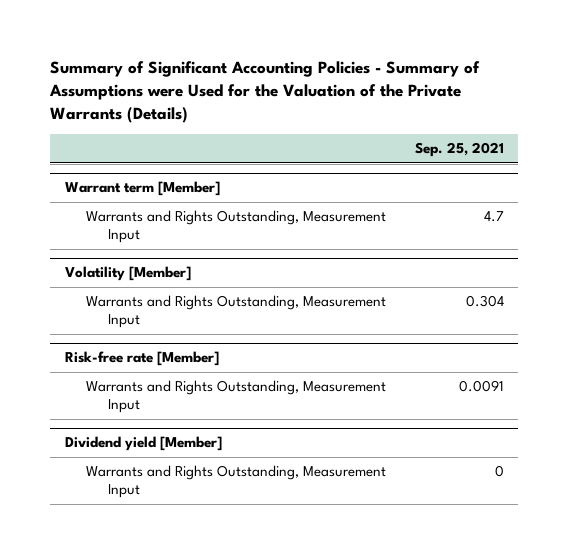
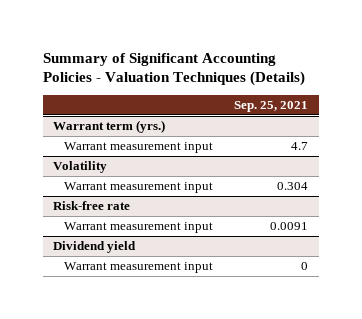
- Summary of Significant Accounting Policies - Summary of Assumptions were Used for the Valuation of the Private Warrants (Details)
+ Summary of Significant Accounting Policies - Valuation Techniques (Details)
- Warrant term [Member]
- Warrants and Rights Outstanding, Measurement Input | 4.7
- Volatility [Member]
- Warrants and Rights Outstanding, Measurement Input | 0.304
- Risk-free rate [Member]
- Warrants and Rights Outstanding, Measurement Input | 0.0091
- Dividend yield [Member]
- Warrants and Rights Outstanding, Measurement Input | 0
+ Warrant term (yrs.)
+ Warrant measurement input | 4.7
+ Volatility
+ Warrant measurement input | 0.304
+ Risk-free rate
+ Warrant measurement input | 0.0091
+ Dividend yield
+ Warrant measurement input | 0

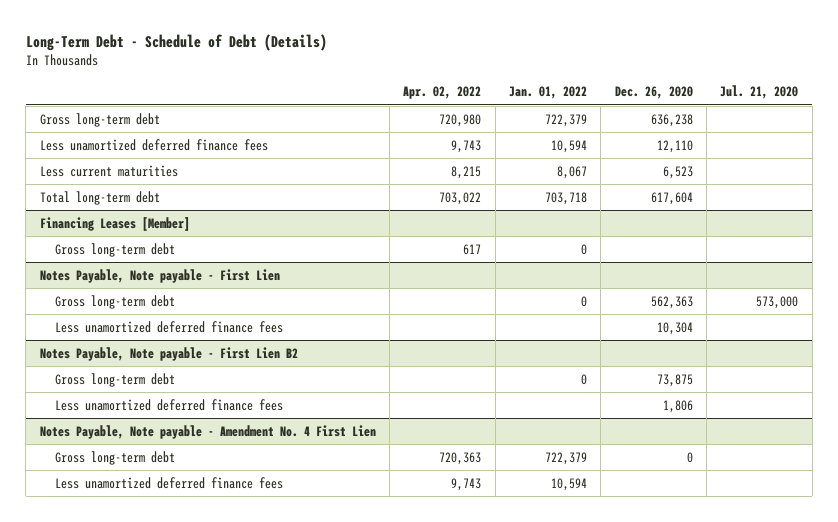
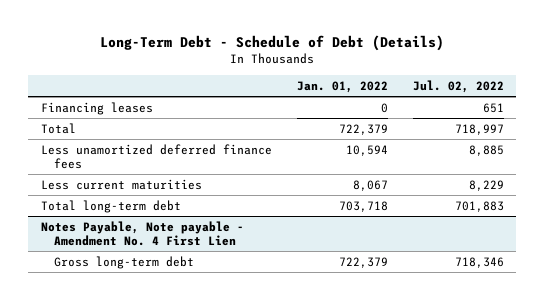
- | Apr. 02, 2022 | Jan. 01, 2022 | Dec. 26, 2020 | Jul. 21, 2020
+ | Jan. 01, 2022 | Jul. 02, 2022
- Gross long-term debt | 720,980 | 722,379 | 636,238 |
+ Financing leases | 0 | 651
+ Total | 722,379 | 718,997
- Financing Leases [Member]
- Gross long-term debt | 617 | 0 | |
- Notes Payable, Note payable - First Lien
- Gross long-term debt | | 0 | 562,363 | 573,000
- Less unamortized deferred finance fees | | | 10,304 |
- Notes Payable, Note payable - First Lien B2
- Gross long-term debt | | 0 | 73,875 |
- Less unamortized deferred finance fees | | | 1,806 |
@ Notes Payable, Note payable - Amendment No. 4 First Lien
- Less unamortized deferred finance fees | 9,743 | 10,594 | |

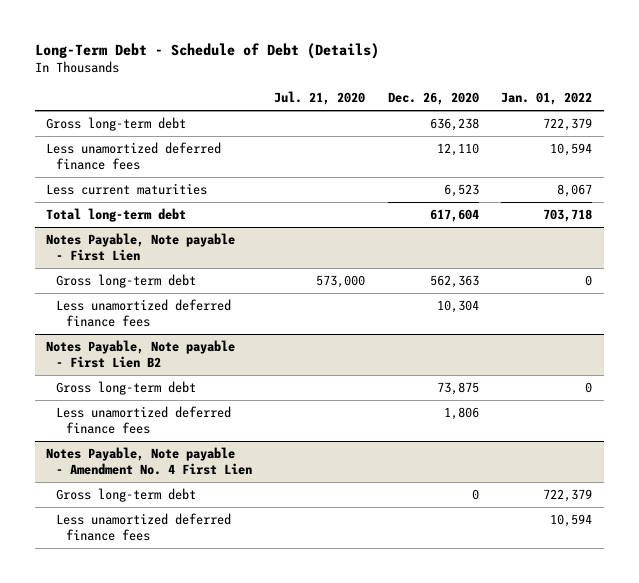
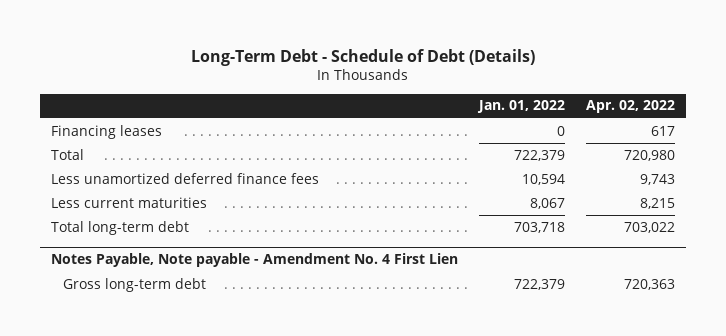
- | Jul. 21, 2020 | Dec. 26, 2020 | Jan. 01, 2022
+ | Jan. 01, 2022 | Apr. 02, 2022
- Gross long-term debt | | 636,238 | 722,379
+ Financing leases | 0 | 617
+ Total | 722,379 | 720,980
- Notes Payable, Note payable - First Lien
- Gross long-term debt | 573,000 | 562,363 | 0
- Less unamortized deferred finance fees | | 10,304 |
- Notes Payable, Note payable - First Lien B2
- Gross long-term debt | | 73,875 | 0
- Less unamortized deferred finance fees | | 1,806 |
@ Notes Payable, Note payable - Amendment No. 4 First Lien
- Less unamortized deferred finance fees | | | 10,594

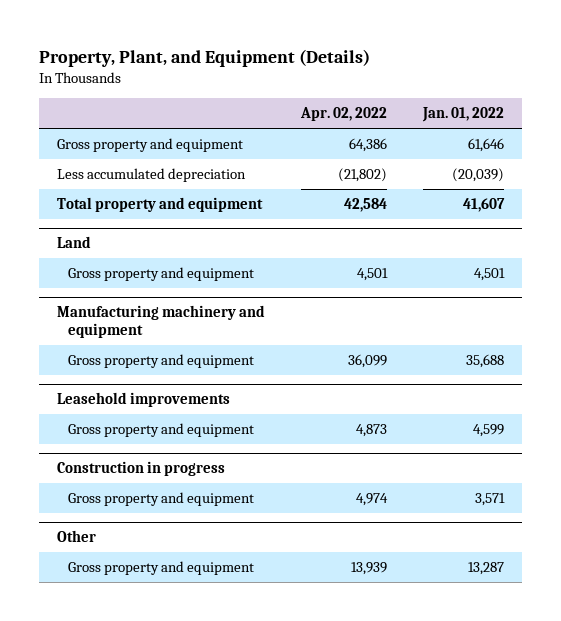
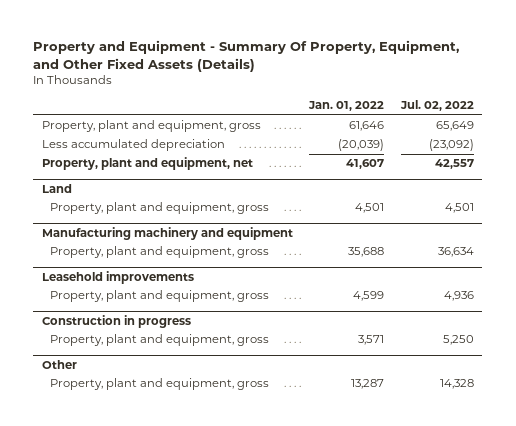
- Property, Plant, and Equipment (Details)
+ Property and Equipment - Summary Of Property, Equipment, and Other Fixed Assets (Details)
- | Apr. 02, 2022 | Jan. 01, 2022
+ | Jan. 01, 2022 | Jul. 02, 2022
- Gross property and equipment | 64,386 | 61,646
+ Property, plant and equipment, gross | 61,646 | 65,649
- Total property and equipment | 42,584 | 41,607
+ Property, plant and equipment, net | 41,607 | 42,557
@ Land
- Gross property and equipment | 4,501 | 4,501
+ Property, plant and equipment, gross | 4,501 | 4,501
@ Manufacturing machinery and equipment
- Gross property and equipment | 36,099 | 35,688
+ Property, plant and equipment, gross | 35,688 | 36,634
@ Leasehold improvements
- Gross property and equipment | 4,873 | 4,599
+ Property, plant and equipment, gross | 4,599 | 4,936
@ Construction in progress
- Gross property and equipment | 4,974 | 3,571
+ Property, plant and equipment, gross | 3,571 | 5,250
@ Other
- Gross property and equipment | 13,939 | 13,287
+ Property, plant and equipment, gross | 13,287 | 14,328

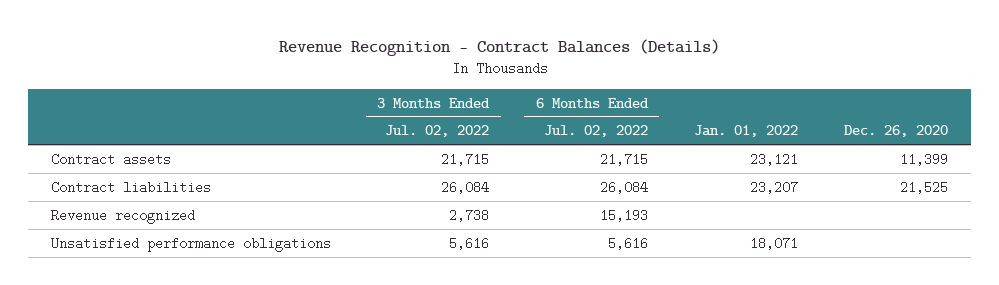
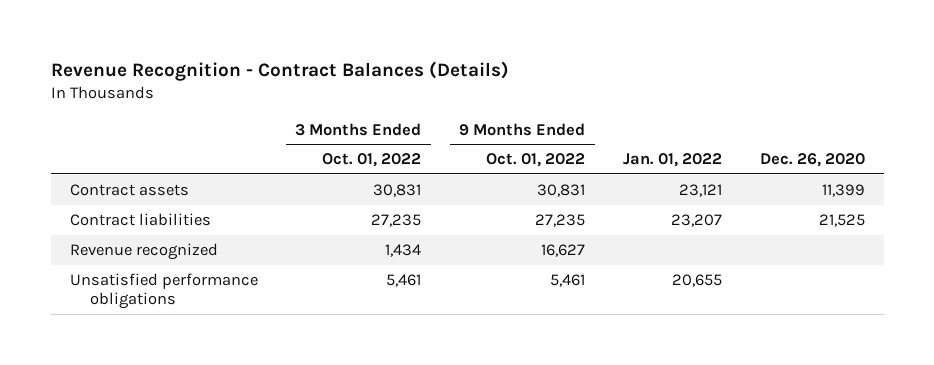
- | 3 Months Ended Jul. 02, 2022 | 6 Months Ended Jul. 02, 2022 | Jan. 01, 2022 | Dec. 26, 2020
+ | 3 Months Ended Oct. 01, 2022 | 9 Months Ended Oct. 01, 2022 | Jan. 01, 2022 | Dec. 26, 2020
- Unsatisfied performance obligations | 5,616 | 5,616 | 18,071 |
+ Unsatisfied performance obligations | 5,461 | 5,461 | 20,655 |

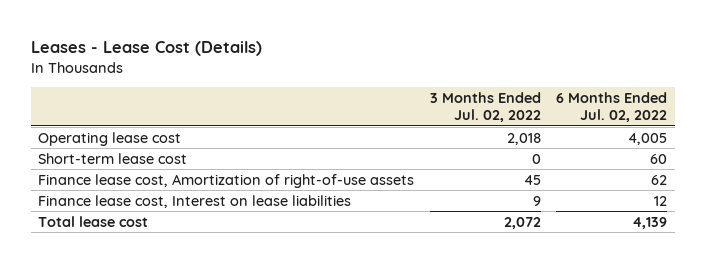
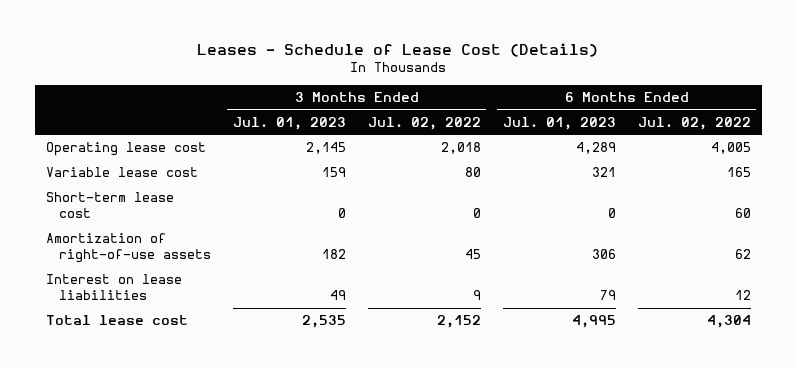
- Leases - Lease Cost (Details)
+ Leases - Schedule of Lease Cost (Details)
- | 3 Months Ended Jul. 02, 2022 | 6 Months Ended Jul. 02, 2022
+ | 3 Months Ended Jul. 01, 2023 | 3 Months Ended Jul. 02, 2022 | 6 Months Ended Jul. 01, 2023 | 6 Months Ended Jul. 02, 2022
+ Variable lease cost | 159 | 80 | 321 | 165
- Finance lease cost, Amortization of right-of-use assets | 45 | 62
- Finance lease cost, Interest on lease liabilities | 9 | 12
- Total lease cost | 2,072 | 4,139
+ Amortization of right-of-use assets | 182 | 45 | 306 | 62
+ Interest on lease liabilities | 49 | 9 | 79 | 12
+ Total lease cost | 2,535 | 2,152 | 4,995 | 4,304

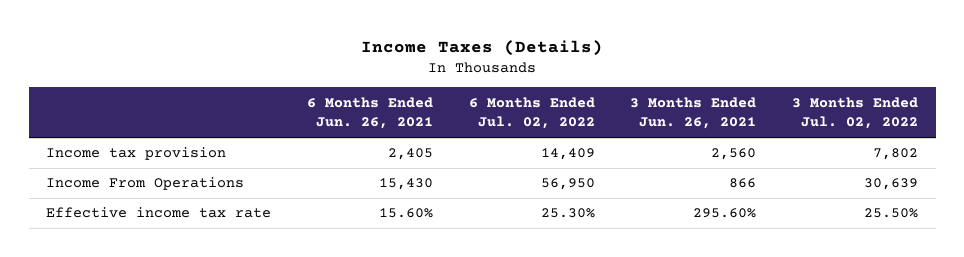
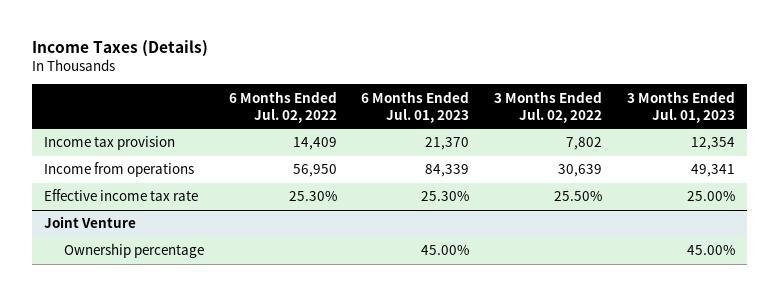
- | 6 Months Ended Jun. 26, 2021 | 6 Months Ended Jul. 02, 2022 | 3 Months Ended Jun. 26, 2021 | 3 Months Ended Jul. 02, 2022
+ | 6 Months Ended Jul. 02, 2022 | 6 Months Ended Jul. 01, 2023 | 3 Months Ended Jul. 02, 2022 | 3 Months Ended Jul. 01, 2023
- Income From Operations | 15,430 | 56,950 | 866 | 30,639
+ Income from operations | 56,950 | 84,339 | 30,639 | 49,341
+ Joint Venture
+ Ownership percentage | | 45.00% | | 45.00%

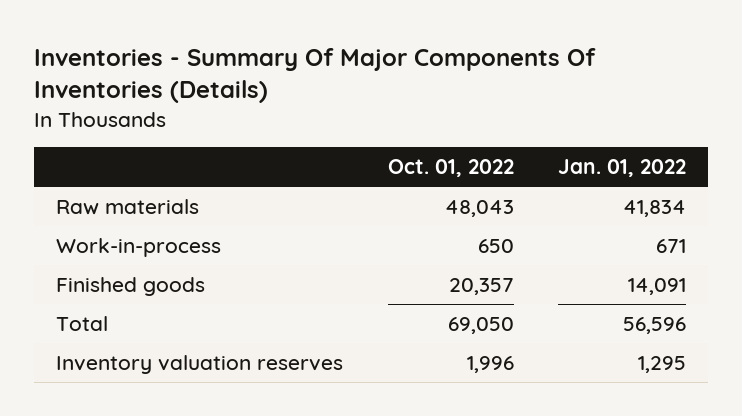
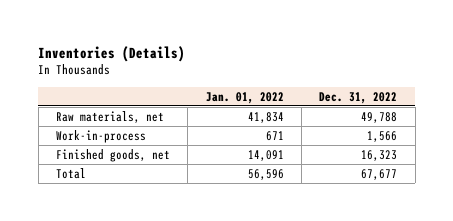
- Inventories - Summary Of Major Components Of Inventories (Details)
+ Inventories (Details)
- | Oct. 01, 2022 | Jan. 01, 2022
+ | Jan. 01, 2022 | Dec. 31, 2022
- Raw materials | 48,043 | 41,834
+ Raw materials, net | 41,834 | 49,788
- Finished goods | 20,357 | 14,091
+ Finished goods, net | 14,091 | 16,323
- Inventory valuation reserves | 1,996 | 1,295

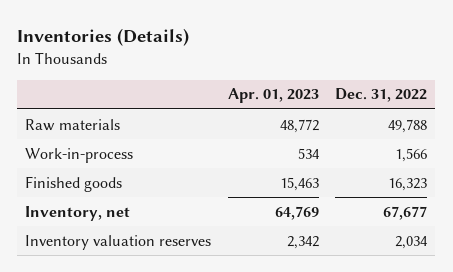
- | Jan. 01, 2022 | Dec. 31, 2022
+ | Apr. 01, 2023 | Dec. 31, 2022
- Raw materials, net | 41,834 | 49,788
+ Raw materials | 48,772 | 49,788
- Finished goods, net | 14,091 | 16,323
- Total | 56,596 | 67,677
+ Finished goods | 15,463 | 16,323
+ Inventory, net | 64,769 | 67,677
+ Inventory valuation reserves | 2,342 | 2,034

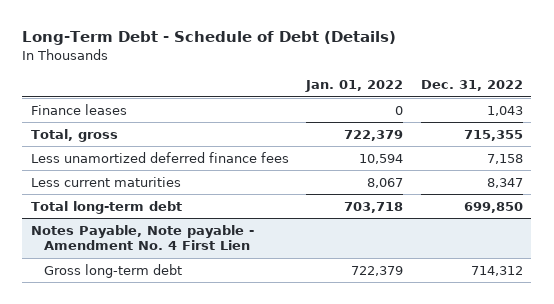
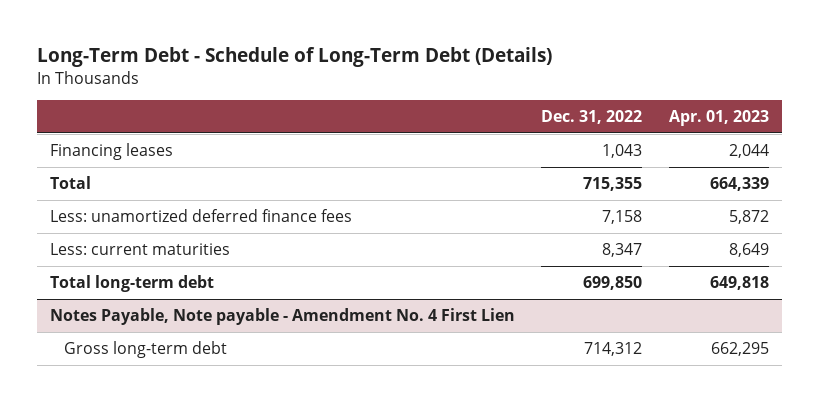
- Long-Term Debt - Schedule of Debt (Details)
+ Long-Term Debt - Schedule of Long-Term Debt (Details)
- | Jan. 01, 2022 | Dec. 31, 2022
+ | Dec. 31, 2022 | Apr. 01, 2023
- Finance leases | 0 | 1,043
- Total, gross | 722,379 | 715,355
- Less unamortized deferred finance fees | 10,594 | 7,158
- Less current maturities | 8,067 | 8,347
+ Financing leases | 1,043 | 2,044
+ Total | 715,355 | 664,339
+ Less: unamortized deferred finance fees | 7,158 | 5,872
+ Less: current maturities | 8,347 | 8,649

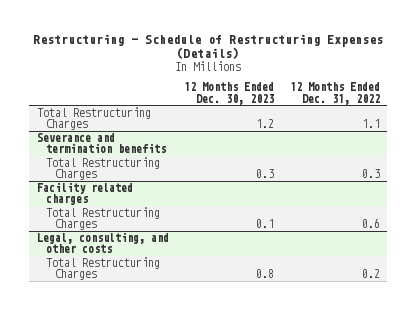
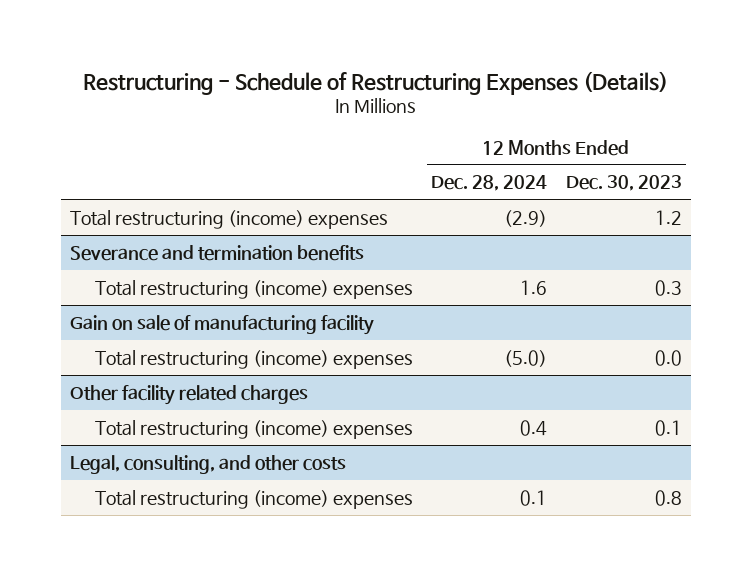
- | 12 Months Ended Dec. 30, 2023 | 12 Months Ended Dec. 31, 2022
+ | 12 Months Ended Dec. 28, 2024 | 12 Months Ended Dec. 30, 2023
- Total Restructuring Charges | 1.2 | 1.1
+ Total restructuring (income) expenses | (2.9) | 1.2
@ Severance and termination benefits
- Total Restructuring Charges | 0.3 | 0.3
- Facility related charges
- Total Restructuring Charges | 0.1 | 0.6
@ Severance and termination benefits
+ Total restructuring (income) expenses | 1.6 | 0.3
+ Gain on sale of manufacturing facility
+ Total restructuring (income) expenses | (5.0) | 0.0
+ Other facility related charges
+ Total restructuring (income) expenses | 0.4 | 0.1
@ Legal, consulting, and other costs
- Total Restructuring Charges | 0.8 | 0.2
+ Total restructuring (income) expenses | 0.1 | 0.8

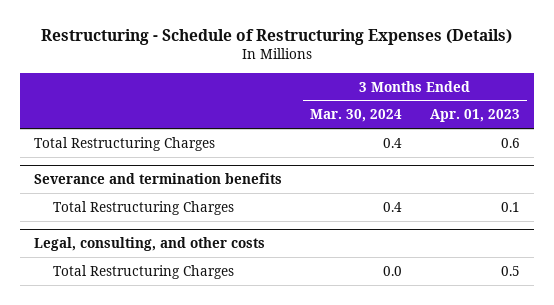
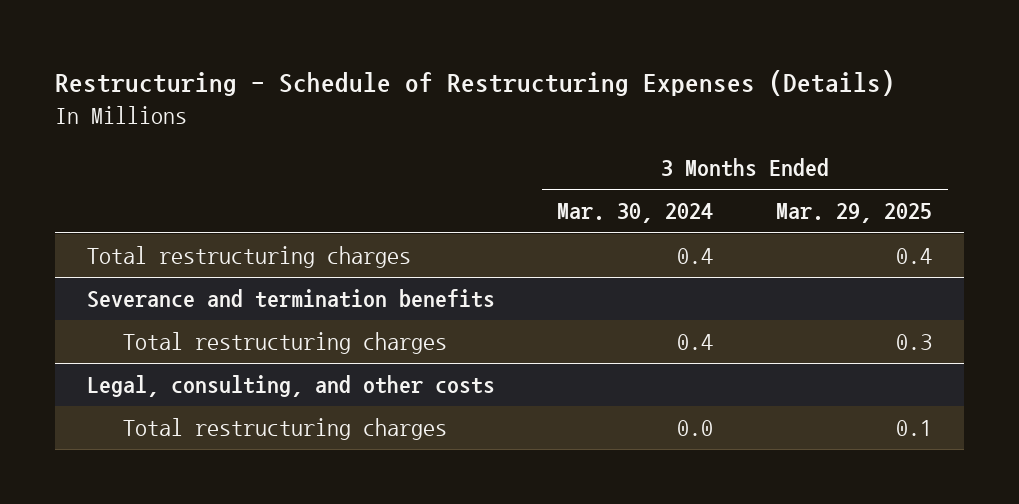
- | 3 Months Ended Mar. 30, 2024 | 3 Months Ended Apr. 01, 2023
+ | 3 Months Ended Mar. 30, 2024 | 3 Months Ended Mar. 29, 2025
- Total Restructuring Charges | 0.4 | 0.6
+ Total restructuring charges | 0.4 | 0.4
@ Severance and termination benefits
- Total Restructuring Charges | 0.4 | 0.1
+ Total restructuring charges | 0.4 | 0.3
@ Legal, consulting, and other costs
- Total Restructuring Charges | 0.0 | 0.5
+ Total restructuring charges | 0.0 | 0.1

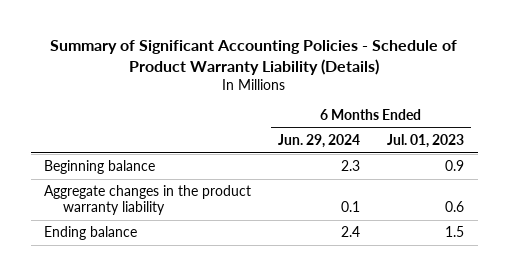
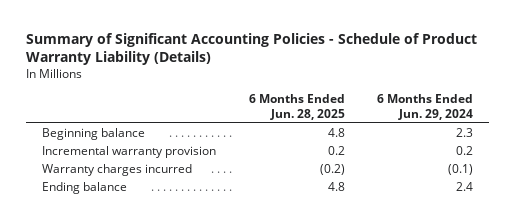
- | 6 Months Ended Jun. 29, 2024 | 6 Months Ended Jul. 01, 2023
+ | 6 Months Ended Jun. 28, 2025 | 6 Months Ended Jun. 29, 2024
- Aggregate changes in the product warranty liability | 0.1 | 0.6
+ Incremental warranty provision | 0.2 | 0.2
+ Warranty charges incurred | (0.2) | (0.1)

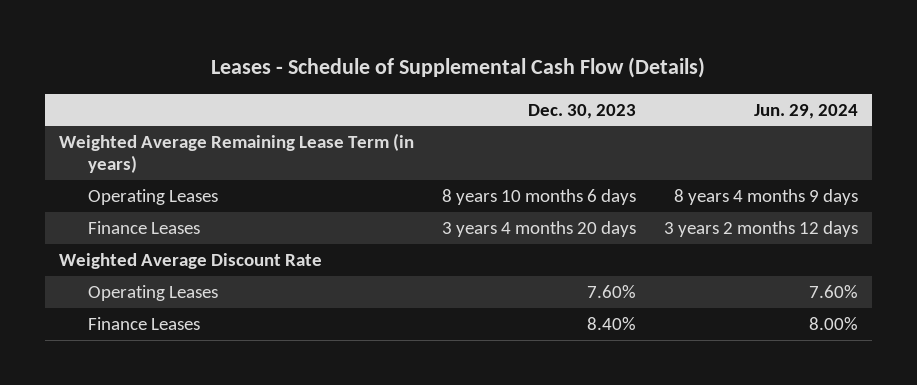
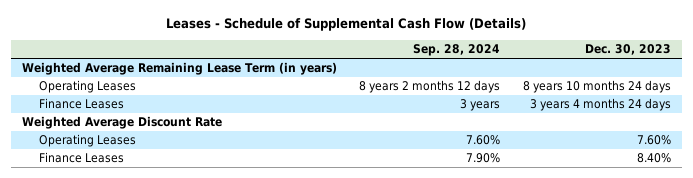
- | Dec. 30, 2023 | Jun. 29, 2024
+ | Sep. 28, 2024 | Dec. 30, 2023
- Operating Leases | 8 years 10 months 6 days | 8 years 4 months 9 days
- Finance Leases | 3 years 4 months 20 days | 3 years 2 months 12 days
+ Operating Leases | 8 years 2 months 12 days | 8 years 10 months 24 days
+ Finance Leases | 3 years | 3 years 4 months 24 days

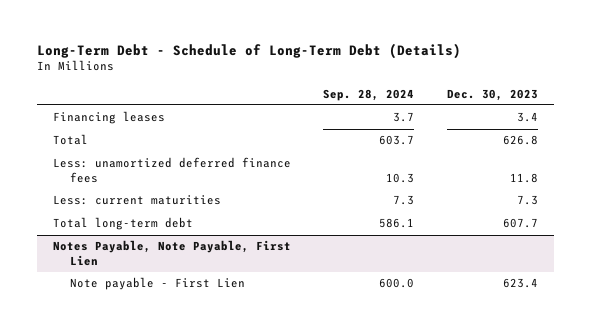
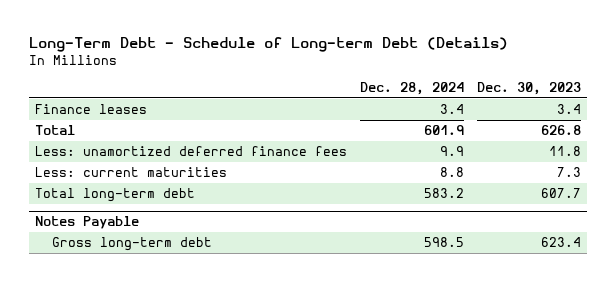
- Long-Term Debt - Schedule of Long-Term Debt (Details)
+ Long-Term Debt - Schedule of Long-term Debt (Details)
- | Sep. 28, 2024 | Dec. 30, 2023
+ | Dec. 28, 2024 | Dec. 30, 2023
- Financing leases | 3.7 | 3.4
+ Finance leases | 3.4 | 3.4
- Notes Payable, Note Payable, First Lien
- Note payable - First Lien | 600.0 | 623.4
+ Notes Payable
+ Gross long-term debt | 598.5 | 623.4

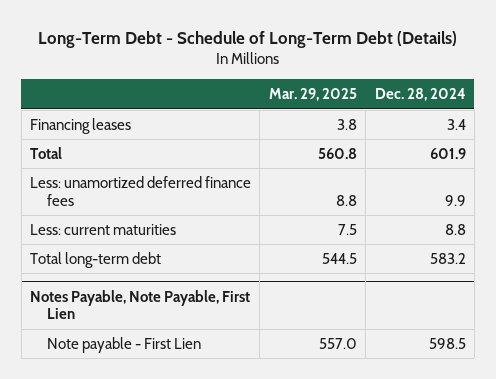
- Long-Term Debt - Schedule of Long-term Debt (Details)
+ Long-Term Debt - Schedule of Long-Term Debt (Details)
- | Dec. 28, 2024 | Dec. 30, 2023
+ | Mar. 29, 2025 | Dec. 28, 2024
- Finance leases | 3.4 | 3.4
+ Financing leases | 3.8 | 3.4
- Notes Payable
- Gross long-term debt | 598.5 | 623.4
+ Notes Payable, Note Payable, First Lien
+ Note payable - First Lien | 557.0 | 598.5

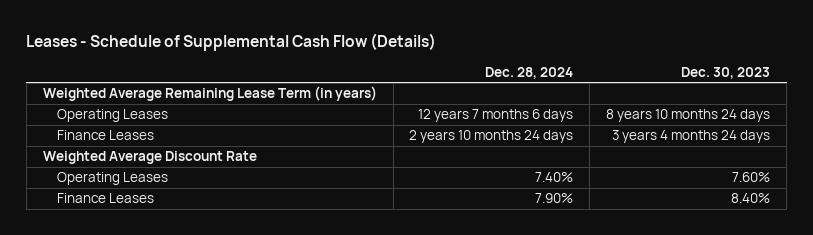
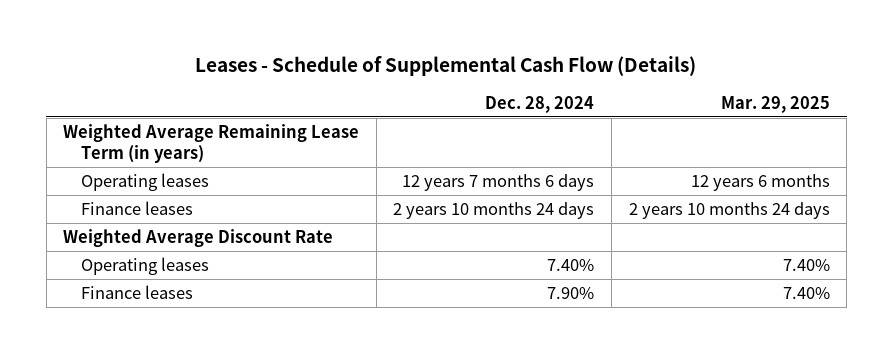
- | Dec. 28, 2024 | Dec. 30, 2023
+ | Dec. 28, 2024 | Mar. 29, 2025
- Operating Leases | 12 years 7 months 6 days | 8 years 10 months 24 days
- Finance Leases | 2 years 10 months 24 days | 3 years 4 months 24 days
+ Operating leases | 12 years 7 months 6 days | 12 years 6 months
+ Finance leases | 2 years 10 months 24 days | 2 years 10 months 24 days
- Operating Leases | 7.40% | 7.60%
- Finance Leases | 7.90% | 8.40%
+ Operating leases | 7.40% | 7.40%
+ Finance leases | 7.90% | 7.40%

